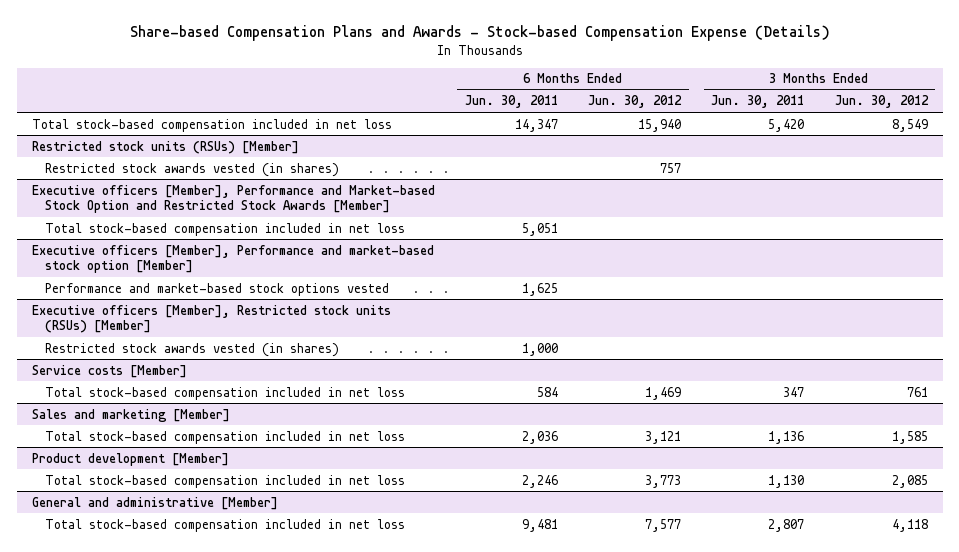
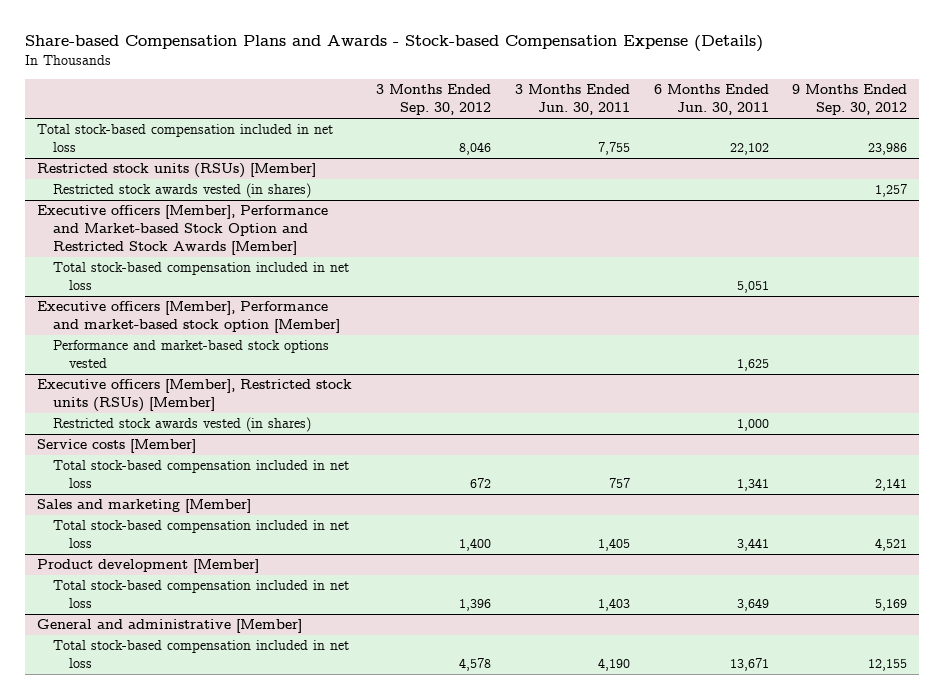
- | 6 Months Ended Jun. 30, 2011 | 6 Months Ended Jun. 30, 2012 | 3 Months Ended Jun. 30, 2011 | 3 Months Ended Jun. 30, 2012
+ | 3 Months Ended Sep. 30, 2012 | 3 Months Ended Jun. 30, 2011 | 6 Months Ended Jun. 30, 2011 | 9 Months Ended Sep. 30, 2012
- Total stock-based compensation included in net loss | 14,347 | 15,940 | 5,420 | 8,549
+ Total stock-based compensation included in net loss | 8,046 | 7,755 | 22,102 | 23,986
@ Service costs [Member]
- Total stock-based compensation included in net loss | 584 | 1,469 | 347 | 761
+ Total stock-based compensation included in net loss | 672 | 757 | 1,341 | 2,141
@ Sales and marketing [Member]
- Total stock-based compensation included in net loss | 2,036 | 3,121 | 1,136 | 1,585
+ Total stock-based compensation included in net loss | 1,400 | 1,405 | 3,441 | 4,521
@ Product development [Member]
- Total stock-based compensation included in net loss | 2,246 | 3,773 | 1,130 | 2,085
+ Total stock-based compensation included in net loss | 1,396 | 1,403 | 3,649 | 5,169
@ General and administrative [Member]
- Total stock-based compensation included in net loss | 9,481 | 7,577 | 2,807 | 4,118
+ Total stock-based compensation included in net loss | 4,578 | 4,190 | 13,671 | 12,155

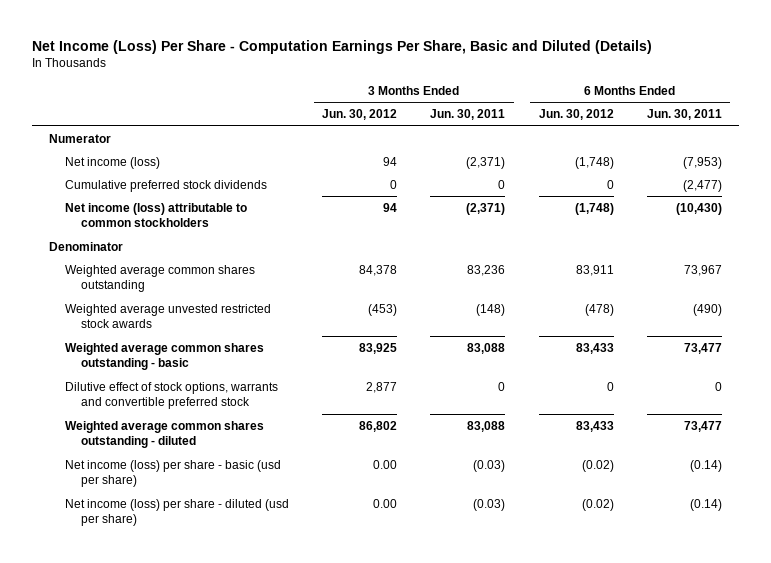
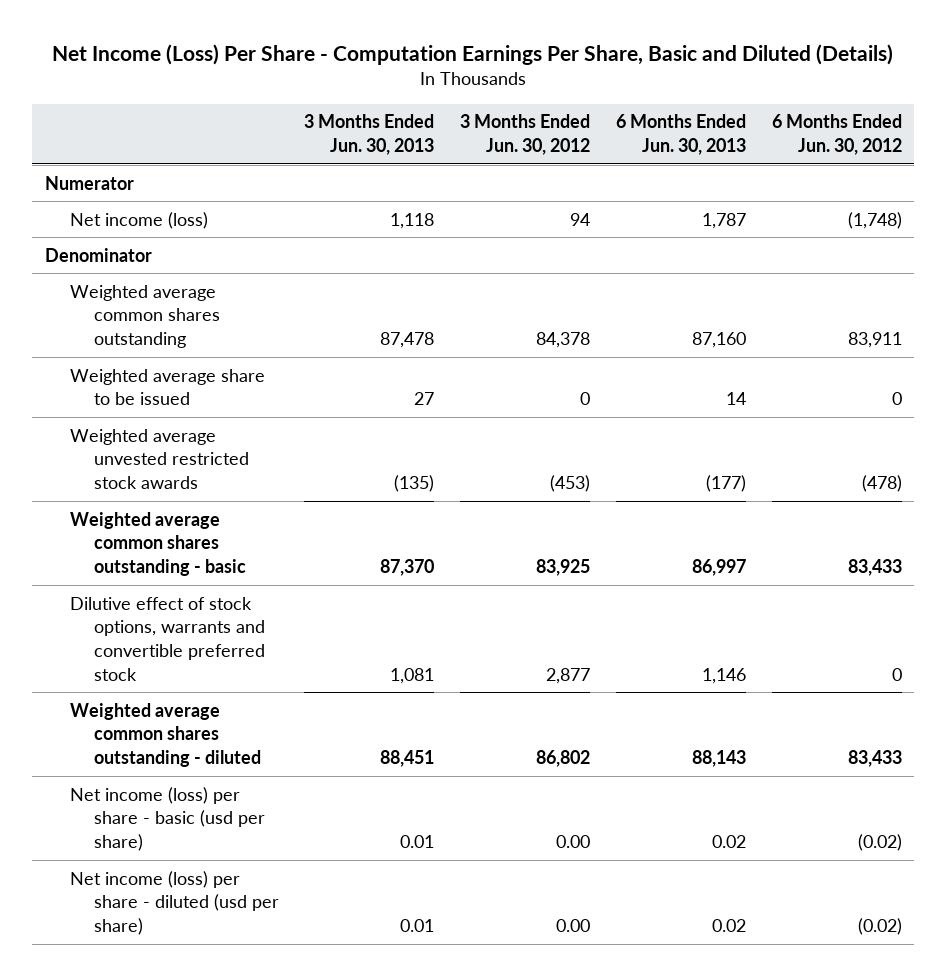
- | 3 Months Ended Jun. 30, 2012 | 3 Months Ended Jun. 30, 2011 | 6 Months Ended Jun. 30, 2012 | 6 Months Ended Jun. 30, 2011
+ | 3 Months Ended Jun. 30, 2013 | 3 Months Ended Jun. 30, 2012 | 6 Months Ended Jun. 30, 2013 | 6 Months Ended Jun. 30, 2012
- Cumulative preferred stock dividends | 0 | 0 | 0 | (2,477)
- Net income (loss) attributable to common stockholders | 94 | (2,371) | (1,748) | (10,430)
+ Weighted average share to be issued | 27 | 0 | 14 | 0

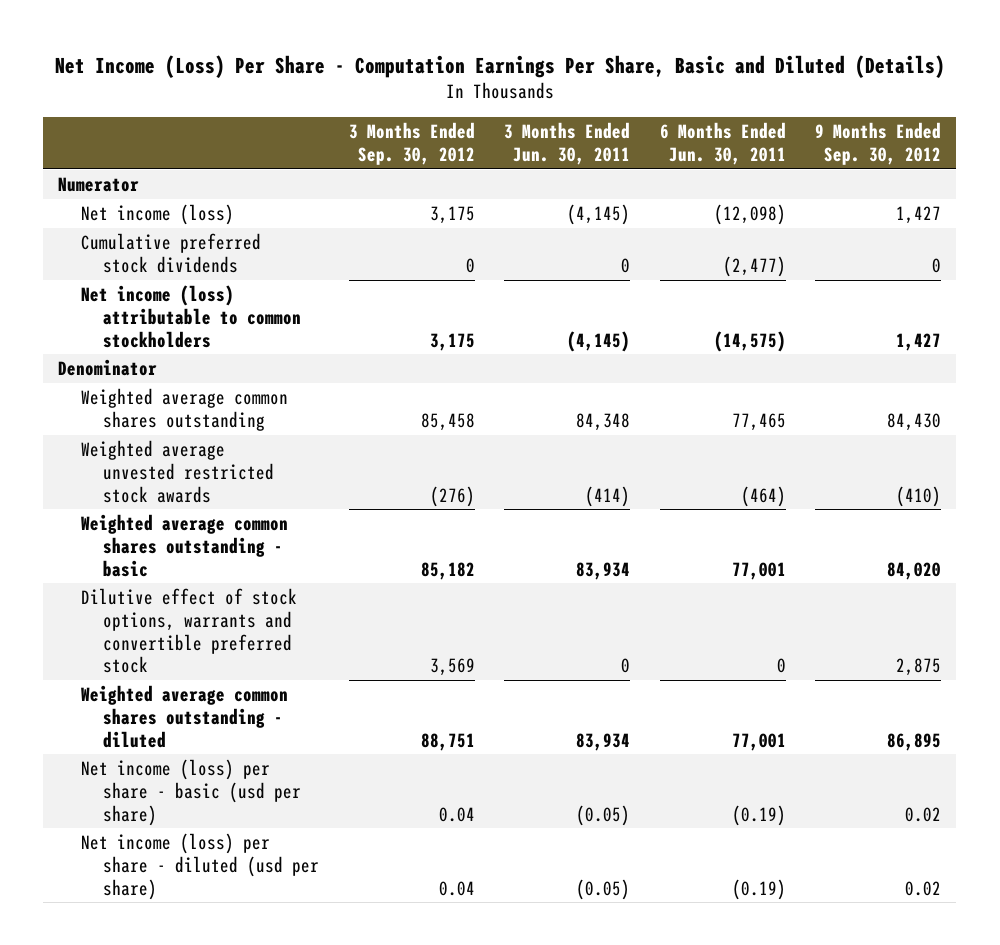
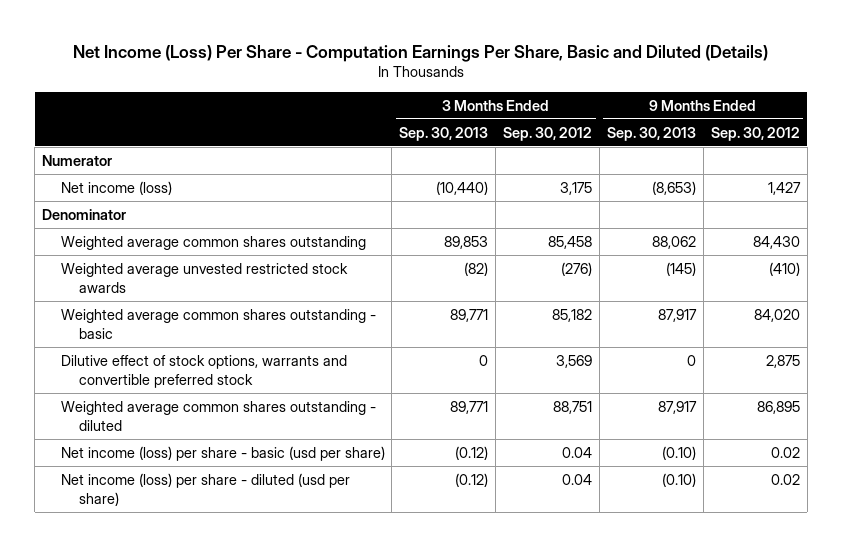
- | 3 Months Ended Sep. 30, 2012 | 3 Months Ended Jun. 30, 2011 | 6 Months Ended Jun. 30, 2011 | 9 Months Ended Sep. 30, 2012
+ | 3 Months Ended Sep. 30, 2013 | 3 Months Ended Sep. 30, 2012 | 9 Months Ended Sep. 30, 2013 | 9 Months Ended Sep. 30, 2012
- Cumulative preferred stock dividends | 0 | 0 | (2,477) | 0
- Net income (loss) attributable to common stockholders | 3,175 | (4,145) | (14,575) | 1,427

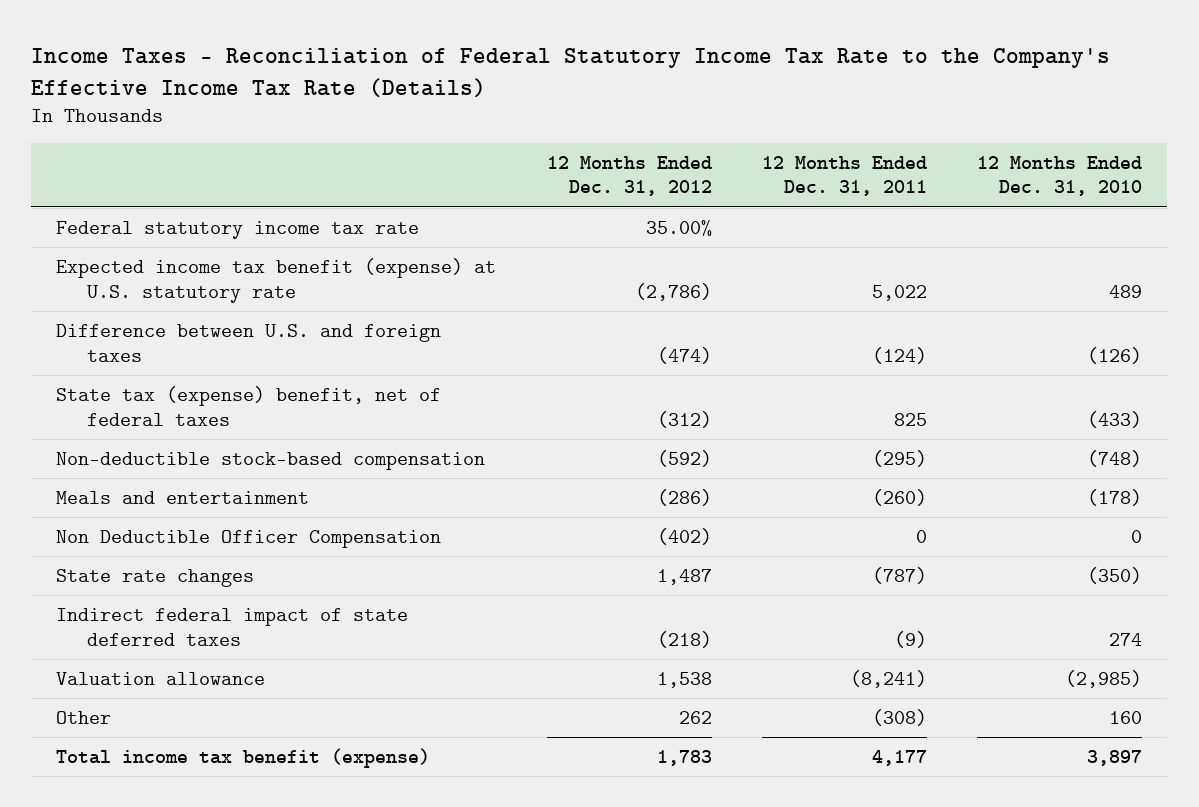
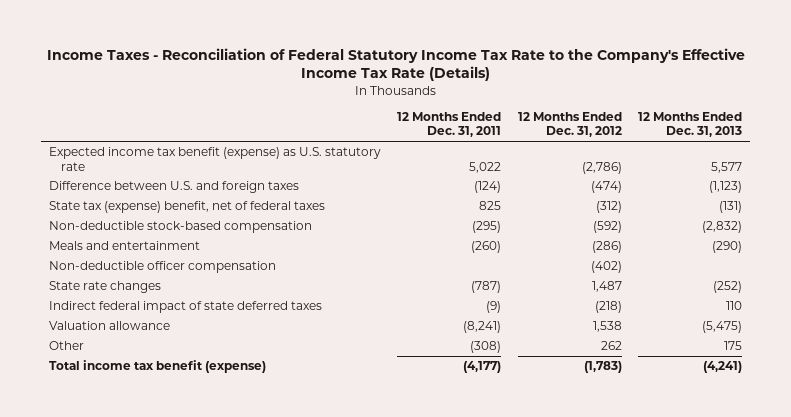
- | 12 Months Ended Dec. 31, 2012 | 12 Months Ended Dec. 31, 2011 | 12 Months Ended Dec. 31, 2010
+ | 12 Months Ended Dec. 31, 2011 | 12 Months Ended Dec. 31, 2012 | 12 Months Ended Dec. 31, 2013
- Federal statutory income tax rate | 35.00% | |
- Expected income tax benefit (expense) at U.S. statutory rate | (2,786) | 5,022 | 489
+ Expected income tax benefit (expense) as U.S. statutory rate | 5,022 | (2,786) | 5,577
- Non Deductible Officer Compensation | (402) | 0 | 0
+ Non-deductible officer compensation | | (402) |
- Total income tax benefit (expense) | 1,783 | 4,177 | 3,897
+ Total income tax benefit (expense) | (4,177) | (1,783) | (4,241)

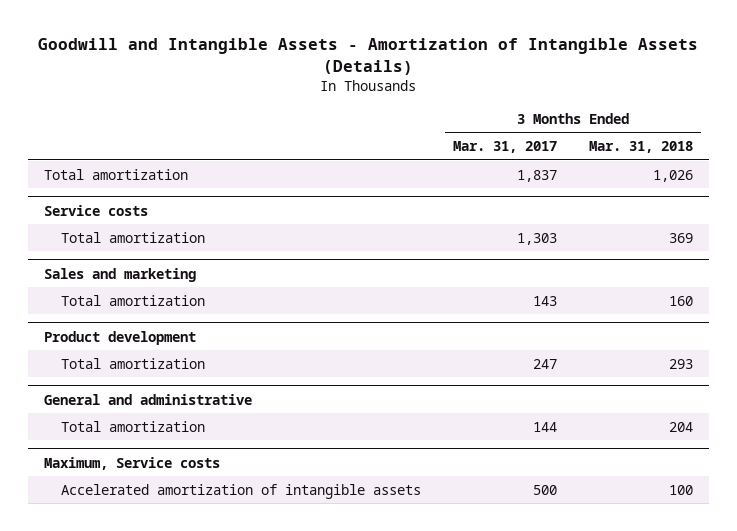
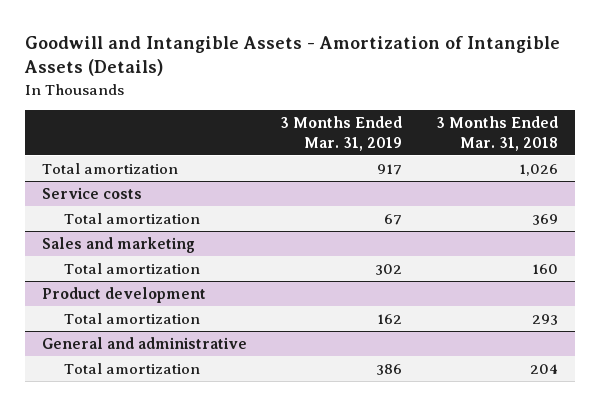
- | 3 Months Ended Mar. 31, 2017 | 3 Months Ended Mar. 31, 2018
+ | 3 Months Ended Mar. 31, 2019 | 3 Months Ended Mar. 31, 2018
- Maximum, Service costs
- Accelerated amortization of intangible assets | 500 | 100

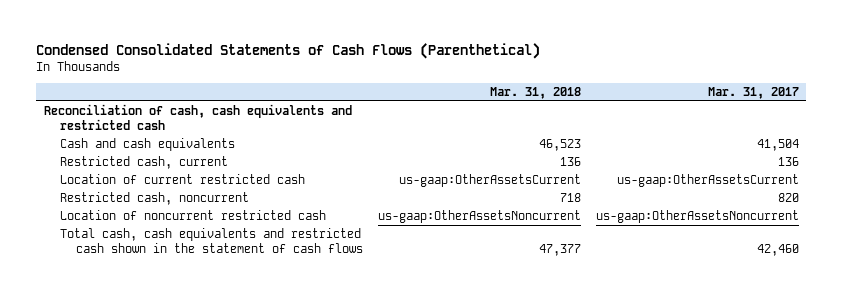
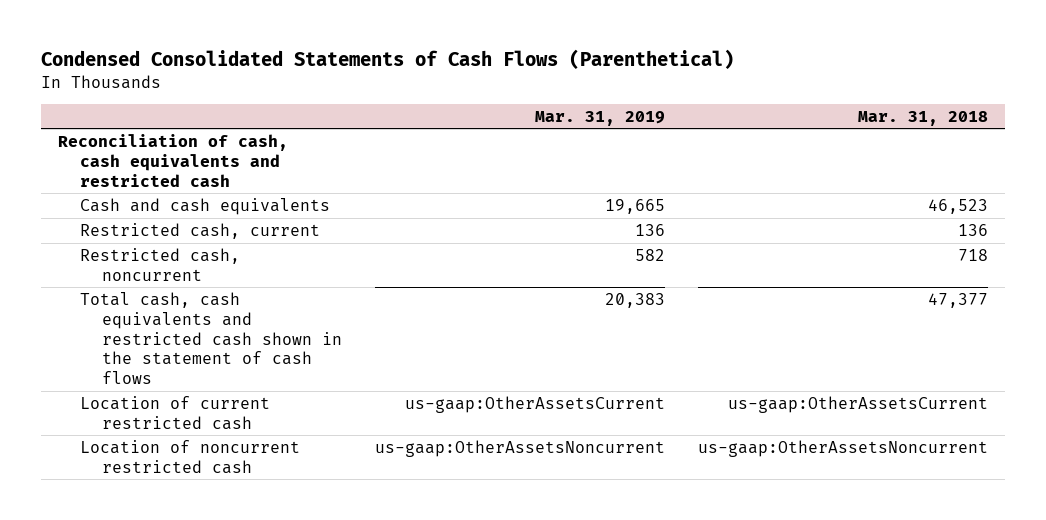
- | Mar. 31, 2018 | Mar. 31, 2017
+ | Mar. 31, 2019 | Mar. 31, 2018
moved down: Location of current restricted cash | us-gaap:OtherAssetsCurrent | us-gaap:OtherAssetsCurrent
moved down: Location of noncurrent restricted cash | us-gaap:OtherAssetsNoncurrent | us-gaap:OtherAssetsNoncurrent

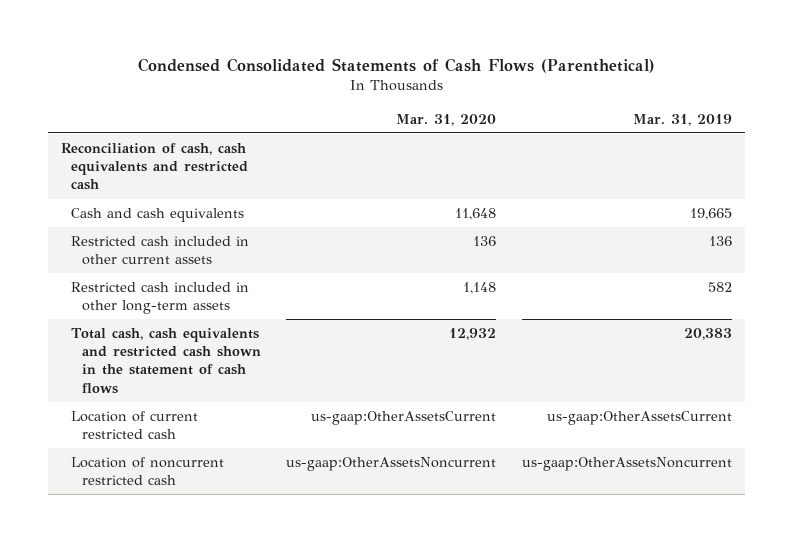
- | Mar. 31, 2019 | Mar. 31, 2018
+ | Mar. 31, 2020 | Mar. 31, 2019
- Restricted cash, current | 136 | 136
- Restricted cash, noncurrent | 582 | 718
+ Restricted cash included in other current assets | 136 | 136
+ Restricted cash included in other long-term assets | 1,148 | 582

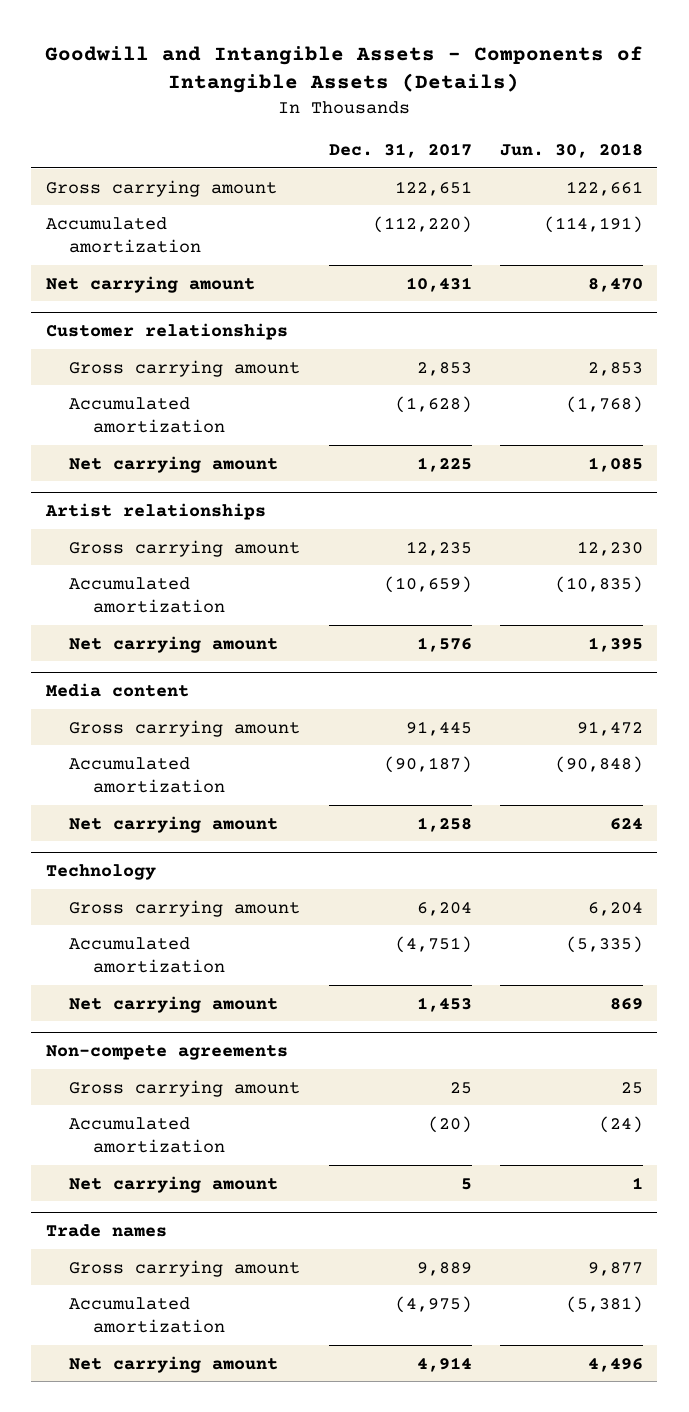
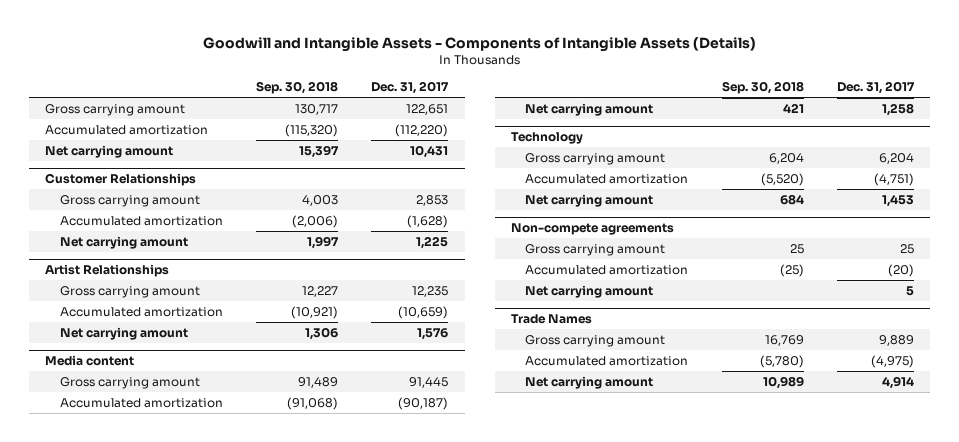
- | Dec. 31, 2017 | Jun. 30, 2018
+ | Sep. 30, 2018 | Dec. 31, 2017
- Customer relationships
+ Customer Relationships
- Artist relationships
+ Artist Relationships
- Trade names
+ Trade Names

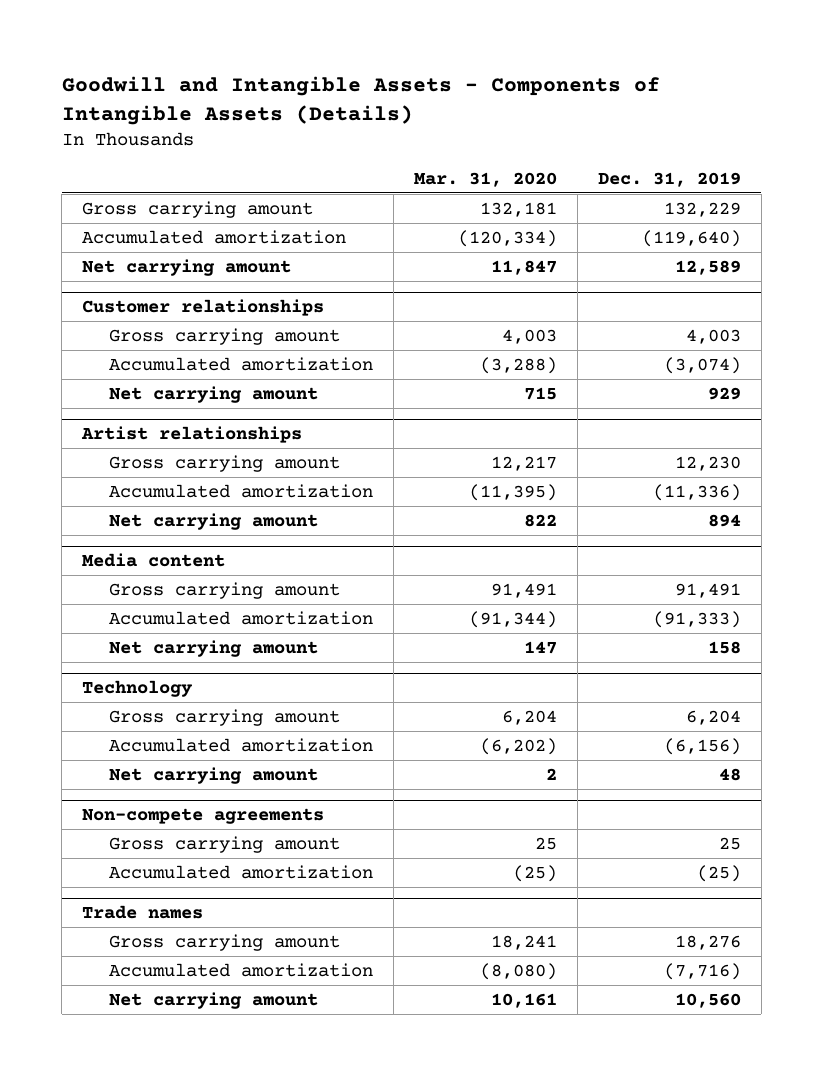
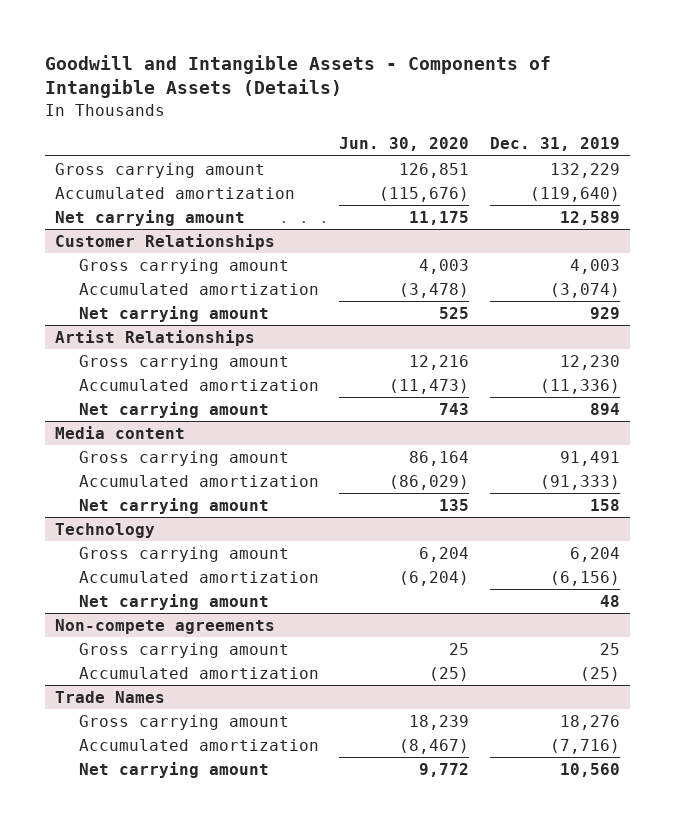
- | Mar. 31, 2020 | Dec. 31, 2019
+ | Jun. 30, 2020 | Dec. 31, 2019
- Customer relationships
+ Customer Relationships
- Artist relationships
+ Artist Relationships
- Trade names
+ Trade Names

